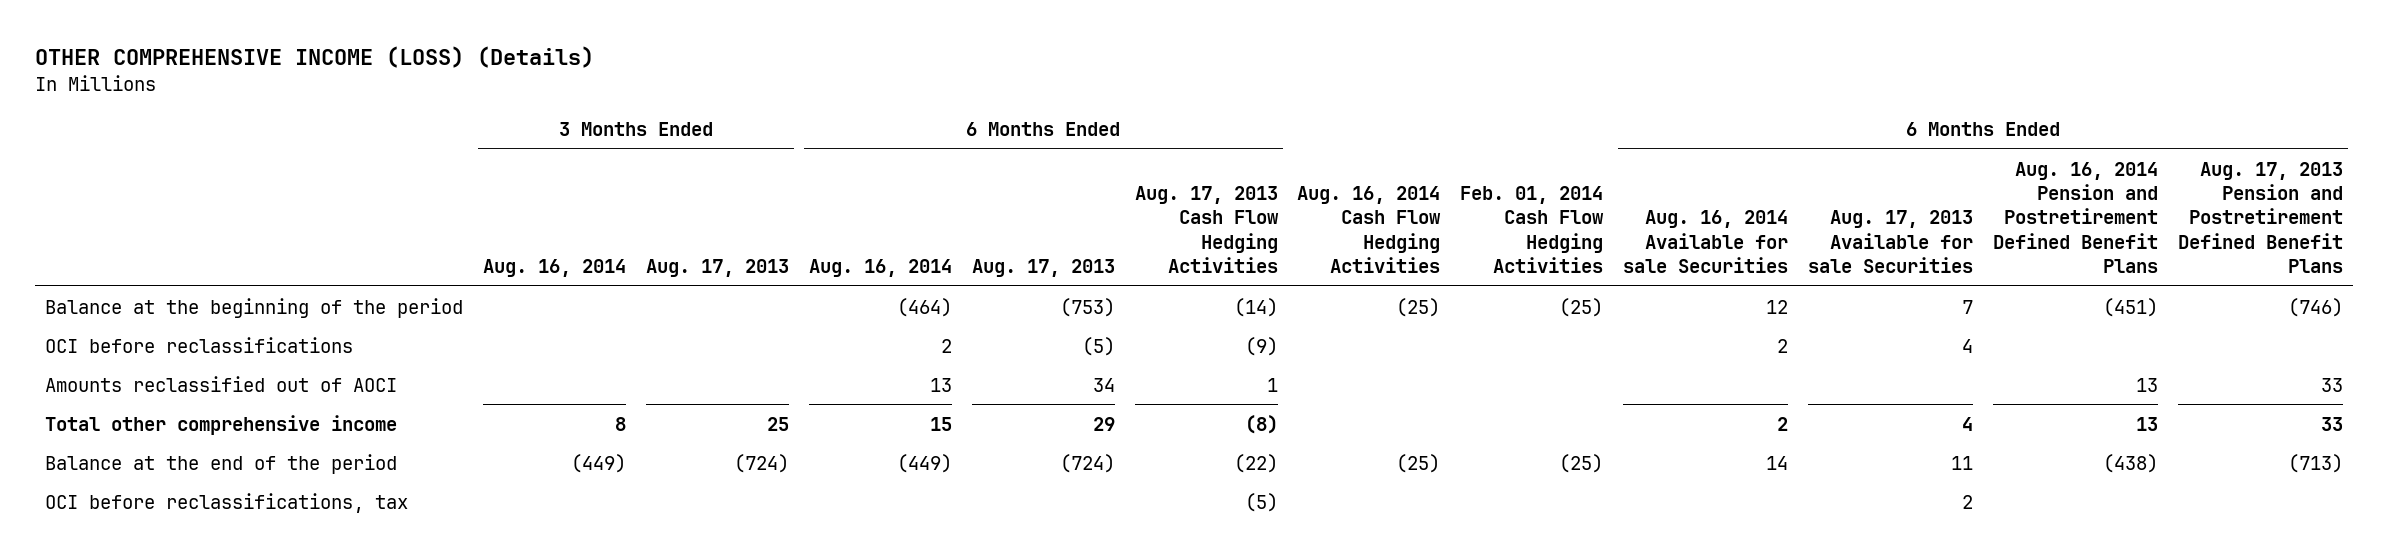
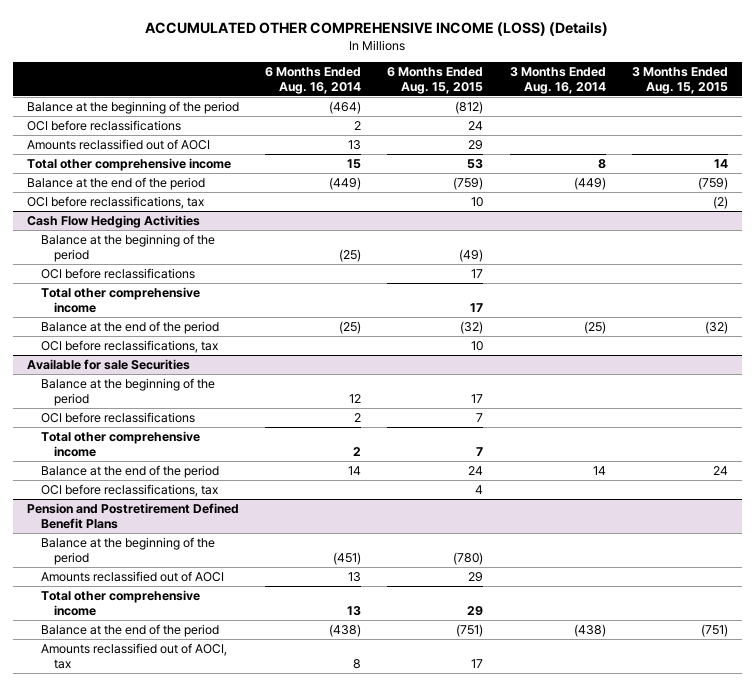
- OTHER COMPREHENSIVE INCOME (LOSS) (Details)
+ ACCUMULATED OTHER COMPREHENSIVE INCOME (LOSS) (Details)
- | 3 Months Ended Aug. 16, 2014 | 3 Months Ended Aug. 17, 2013 | 6 Months Ended Aug. 16, 2014 | 6 Months Ended Aug. 17, 2013 | 6 Months Ended Aug. 17, 2013 Cash Flow Hedging Activities | Aug. 16, 2014 Cash Flow Hedging Activities | Feb. 01, 2014 Cash Flow Hedging Activities | 6 Months Ended Aug. 16, 2014 Available for sale Securities | 6 Months Ended Aug. 17, 2013 Available for sale Securities | 6 Months Ended Aug. 16, 2014 Pension and Postretirement Defined Benefit Plans | 6 Months Ended Aug. 17, 2013 Pension and Postretirement Defined Benefit Plans
+ | 6 Months Ended Aug. 16, 2014 | 6 Months Ended Aug. 15, 2015 | 3 Months Ended Aug. 16, 2014 | 3 Months Ended Aug. 15, 2015
+ Cash Flow Hedging Activities
+ Balance at the beginning of the period | (25) | (49) | |
+ OCI before reclassifications | | 17 | |
+ Total other comprehensive income | | 17 | |
+ Balance at the end of the period | (25) | (32) | (25) | (32)
+ OCI before reclassifications, tax | | 10 | |
+ Available for sale Securities
+ Balance at the beginning of the period | 12 | 17 | |
+ OCI before reclassifications | 2 | 7 | |
+ Total other comprehensive income | 2 | 7 | |
+ Balance at the end of the period | 14 | 24 | 14 | 24
+ OCI before reclassifications, tax | | 4 | |
+ Pension and Postretirement Defined Benefit Plans
+ Balance at the beginning of the period | (451) | (780) | |
+ Amounts reclassified out of AOCI | 13 | 29 | |
+ Total other comprehensive income | 13 | 29 | |
+ Balance at the end of the period | (438) | (751) | (438) | (751)
+ Amounts reclassified out of AOCI, tax | 8 | 17 | |

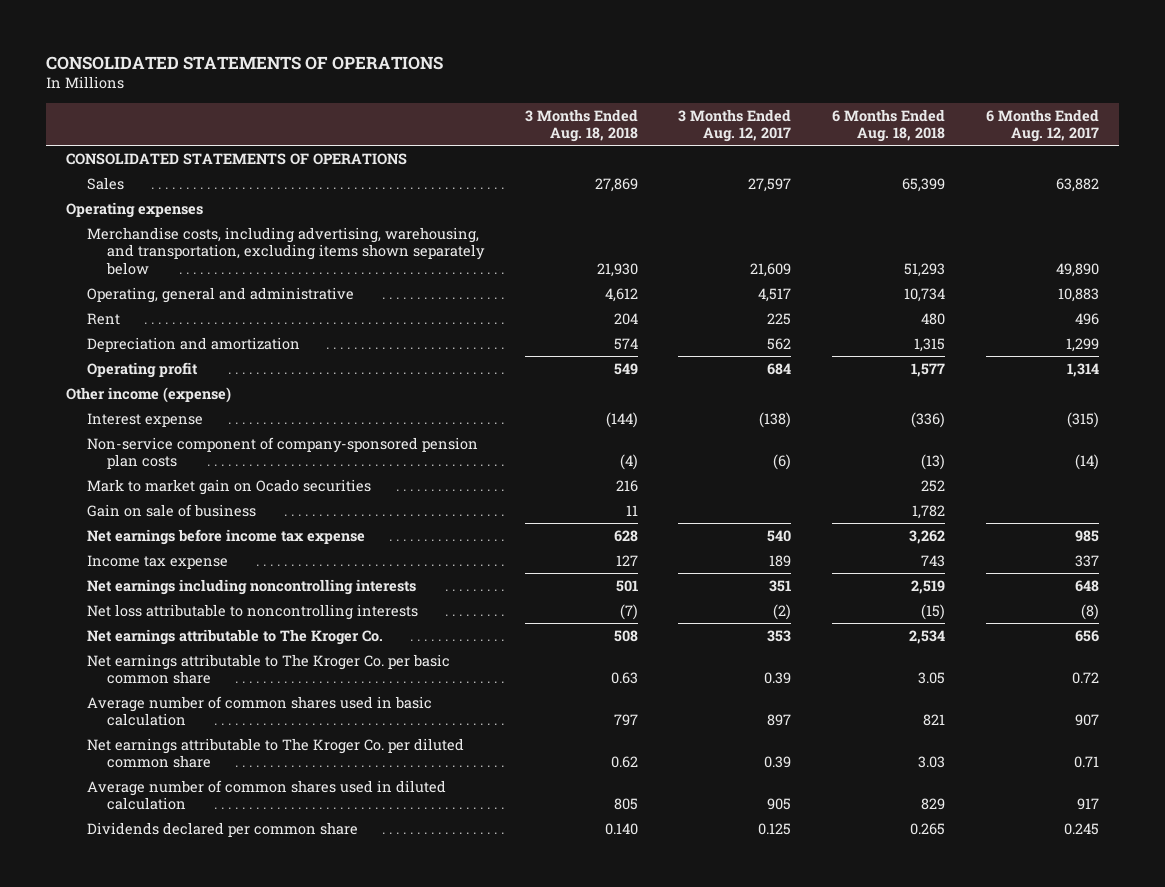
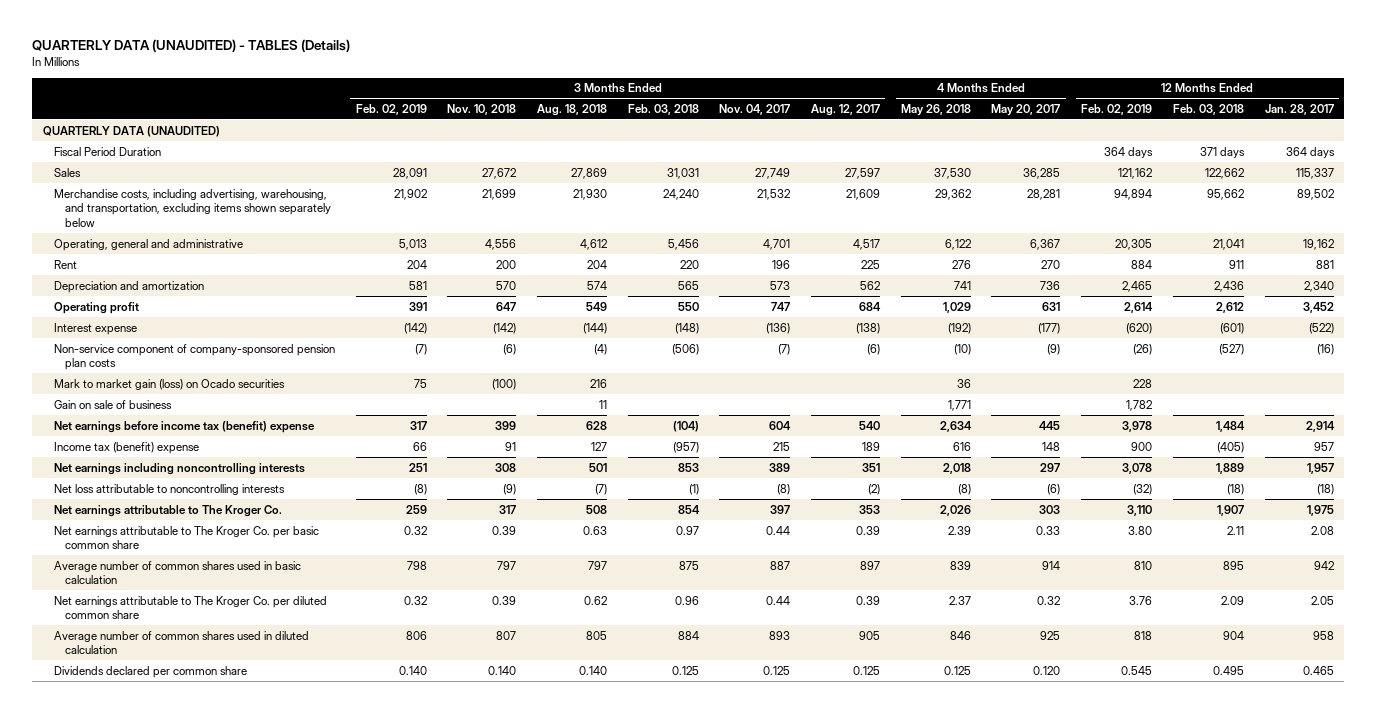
- CONSOLIDATED STATEMENTS OF OPERATIONS
+ QUARTERLY DATA (UNAUDITED) - TABLES (Details)
- | 3 Months Ended Aug. 18, 2018 | 3 Months Ended Aug. 12, 2017 | 6 Months Ended Aug. 18, 2018 | 6 Months Ended Aug. 12, 2017
+ | 3 Months Ended Feb. 02, 2019 | 3 Months Ended Nov. 10, 2018 | 3 Months Ended Aug. 18, 2018 | 3 Months Ended Feb. 03, 2018 | 3 Months Ended Nov. 04, 2017 | 3 Months Ended Aug. 12, 2017 | 4 Months Ended May 26, 2018 | 4 Months Ended May 20, 2017 | 12 Months Ended Feb. 02, 2019 | 12 Months Ended Feb. 03, 2018 | 12 Months Ended Jan. 28, 2017
- CONSOLIDATED STATEMENTS OF OPERATIONS
+ QUARTERLY DATA (UNAUDITED)
+ Fiscal Period Duration | | | | | | | | | 364 days | 371 days | 364 days
- Operating expenses
- Other income (expense)
- Mark to market gain on Ocado securities | 216 | | 252 |
+ Mark to market gain (loss) on Ocado securities | 75 | (100) | 216 | | | | 36 | | 228 | |
- Net earnings before income tax expense | 628 | 540 | 3,262 | 985
- Income tax expense | 127 | 189 | 743 | 337
+ Net earnings before income tax (benefit) expense | 317 | 399 | 628 | (104) | 604 | 540 | 2,634 | 445 | 3,978 | 1,484 | 2,914
+ Income tax (benefit) expense | 66 | 91 | 127 | (957) | 215 | 189 | 616 | 148 | 900 | (405) | 957

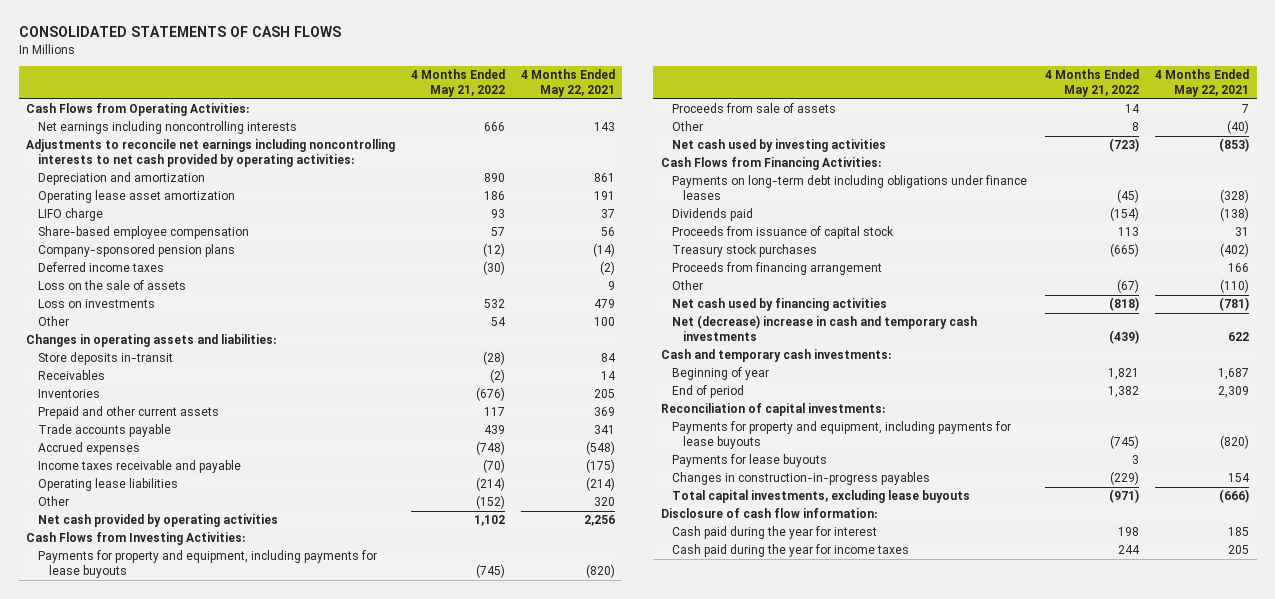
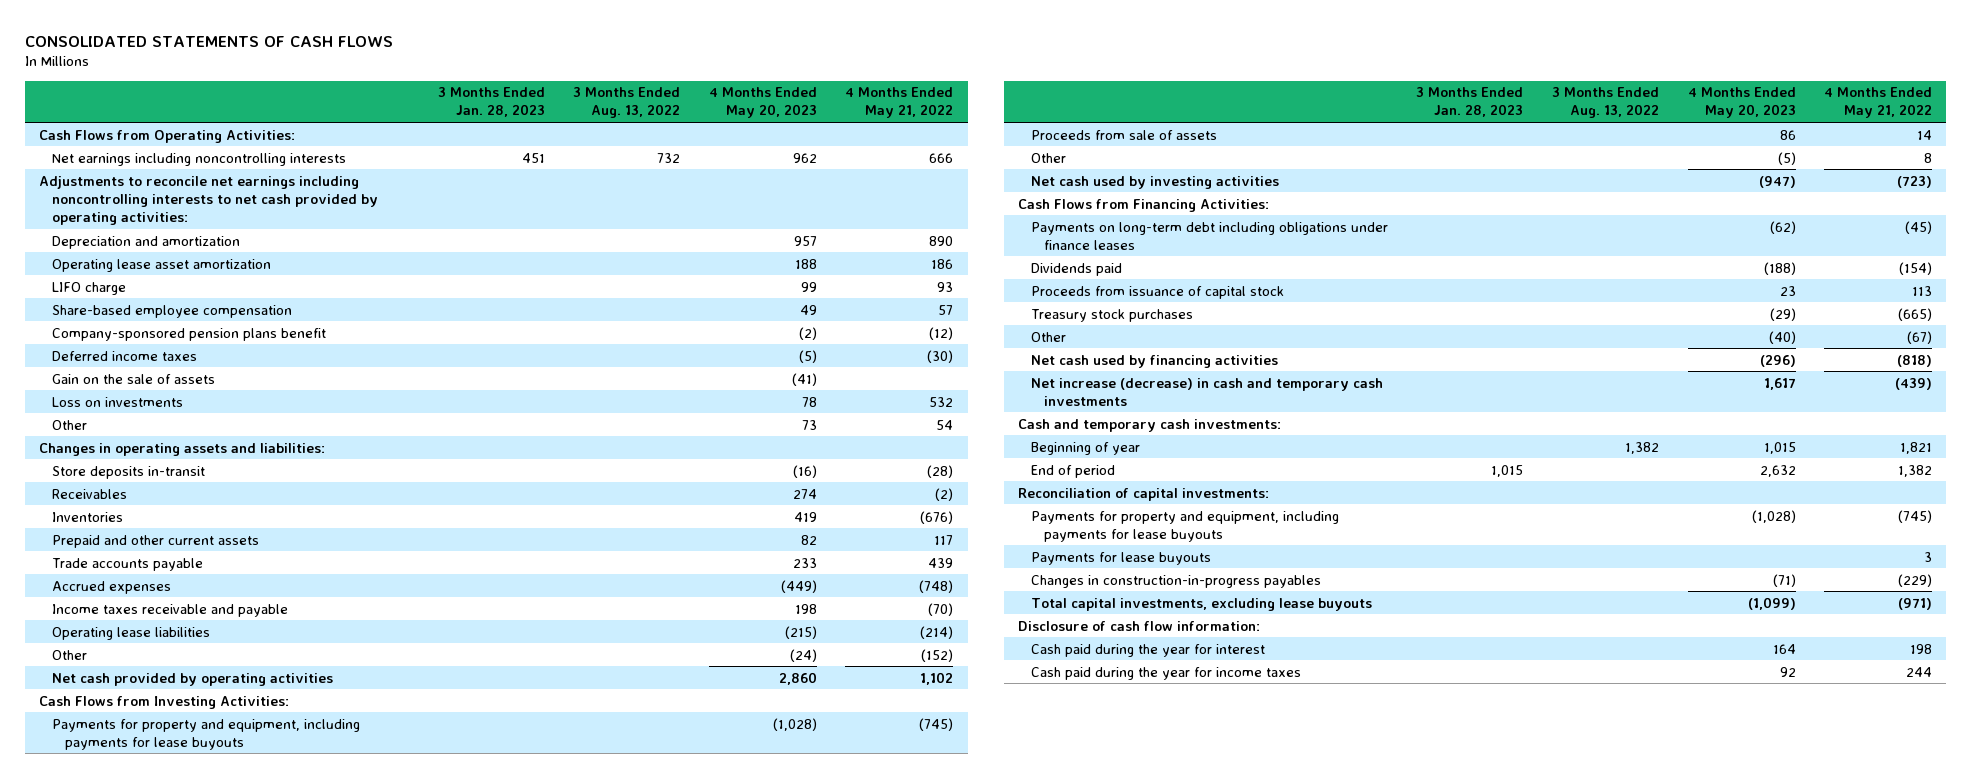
- | 4 Months Ended May 21, 2022 | 4 Months Ended May 22, 2021
+ | 3 Months Ended Jan. 28, 2023 | 3 Months Ended Aug. 13, 2022 | 4 Months Ended May 20, 2023 | 4 Months Ended May 21, 2022
- Company-sponsored pension plans | (12) | (14)
+ Company-sponsored pension plans benefit | | | (2) | (12)
- Loss on the sale of assets | | 9
+ Gain on the sale of assets | | | (41) |
- Proceeds from financing arrangement | | 166
- Net (decrease) increase in cash and temporary cash investments | (439) | 622
+ Net increase (decrease) in cash and temporary cash investments | | | 1,617 | (439)

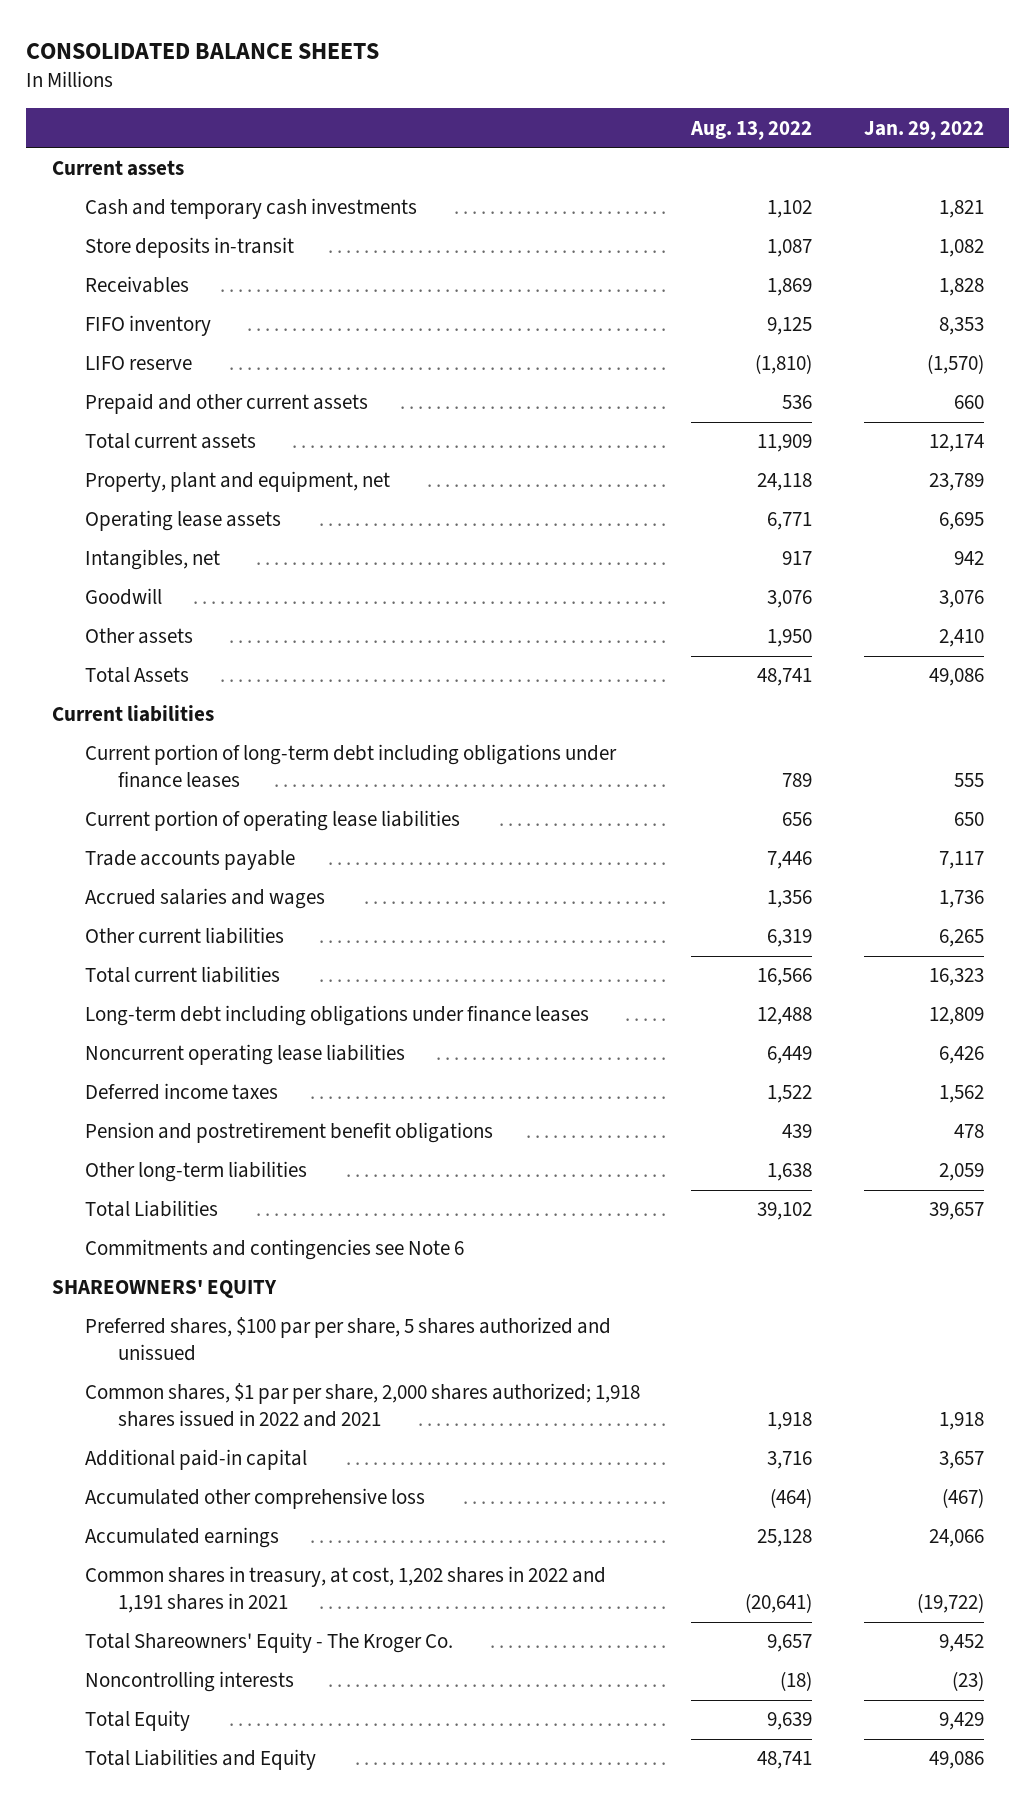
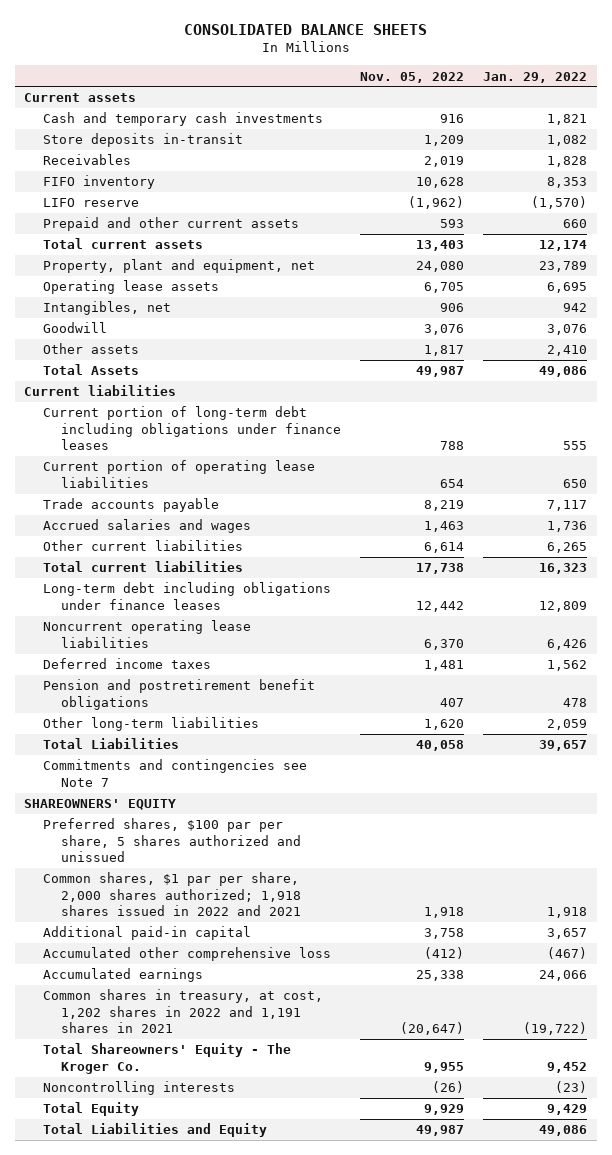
- | Aug. 13, 2022 | Jan. 29, 2022
+ | Nov. 05, 2022 | Jan. 29, 2022
- Commitments and contingencies see Note 6
+ Commitments and contingencies see Note 7

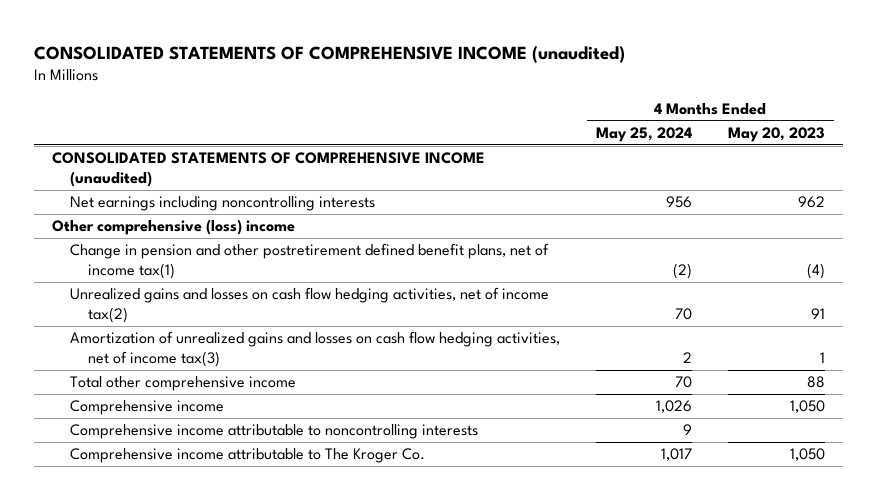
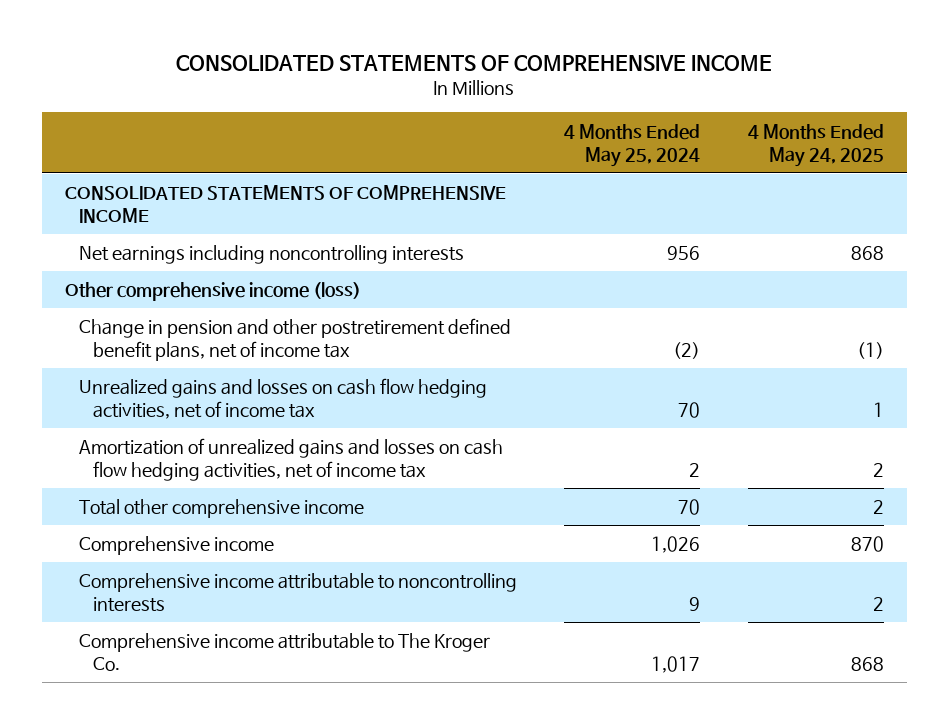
- CONSOLIDATED STATEMENTS OF COMPREHENSIVE INCOME (unaudited)
+ CONSOLIDATED STATEMENTS OF COMPREHENSIVE INCOME
- | 4 Months Ended May 25, 2024 | 4 Months Ended May 20, 2023
+ | 4 Months Ended May 25, 2024 | 4 Months Ended May 24, 2025
- CONSOLIDATED STATEMENTS OF COMPREHENSIVE INCOME (unaudited)
+ CONSOLIDATED STATEMENTS OF COMPREHENSIVE INCOME
- Other comprehensive (loss) income
- Change in pension and other postretirement defined benefit plans, net of income tax(1) | (2) | (4)
- Unrealized gains and losses on cash flow hedging activities, net of income tax(2) | 70 | 91
- Amortization of unrealized gains and losses on cash flow hedging activities, net of income tax(3) | 2 | 1
+ Other comprehensive income (loss)
+ Change in pension and other postretirement defined benefit plans, net of income tax | (2) | (1)
+ Unrealized gains and losses on cash flow hedging activities, net of income tax | 70 | 1
+ Amortization of unrealized gains and losses on cash flow hedging activities, net of income tax | 2 | 2

